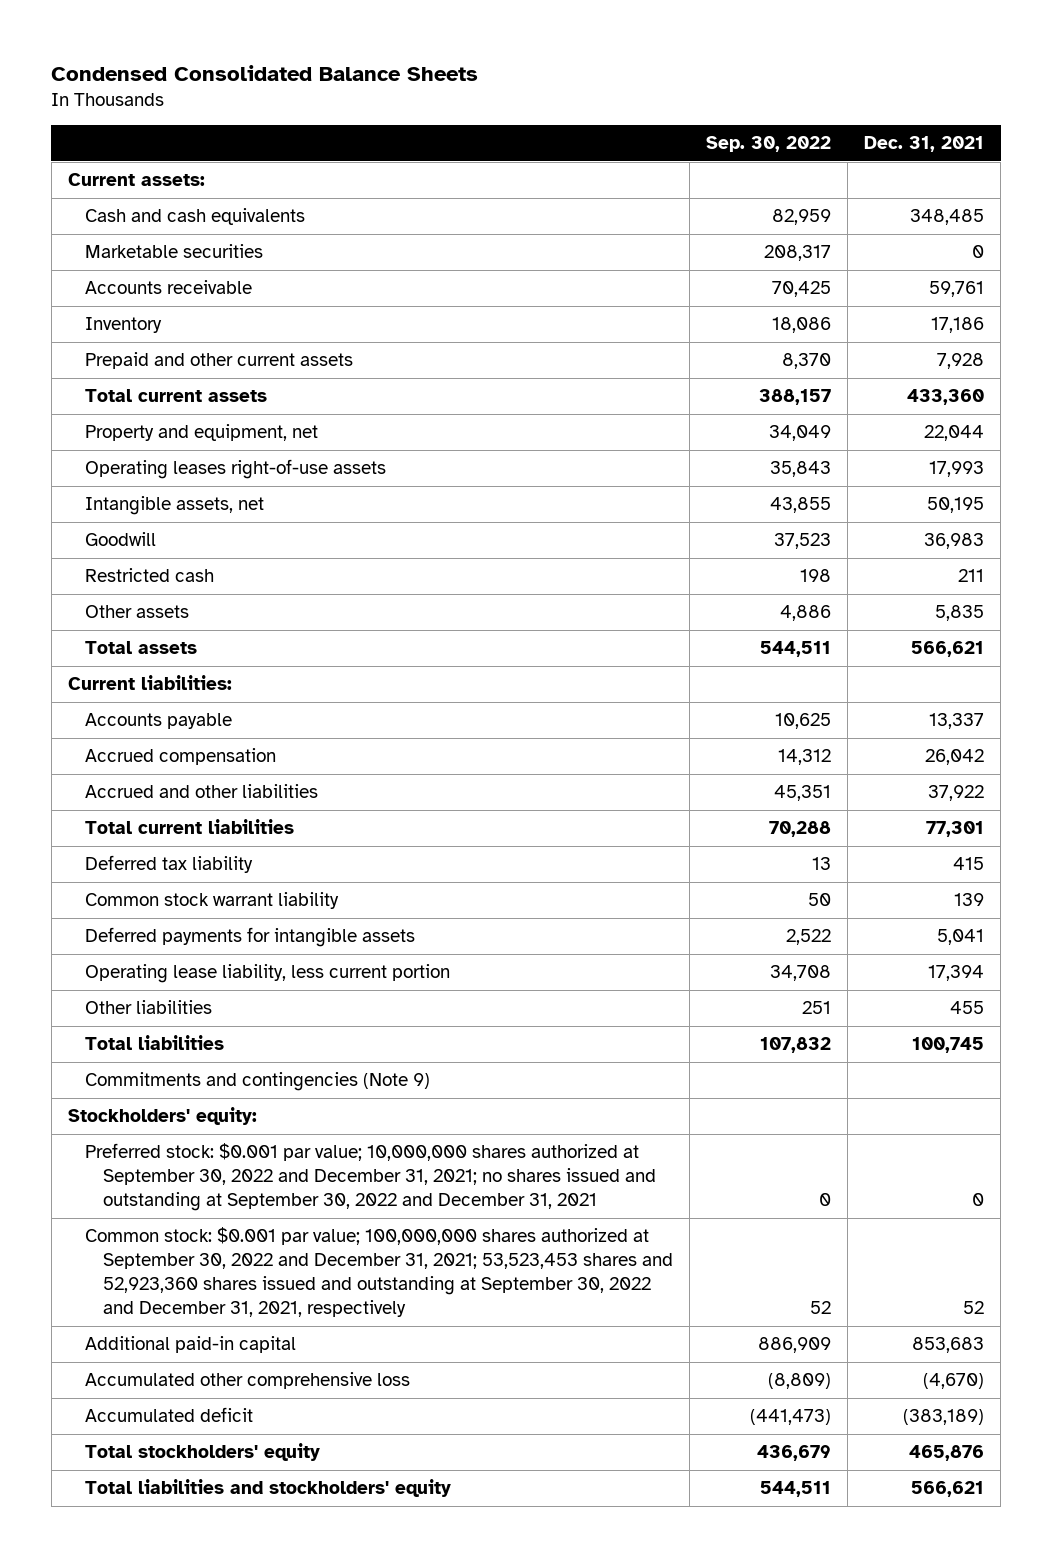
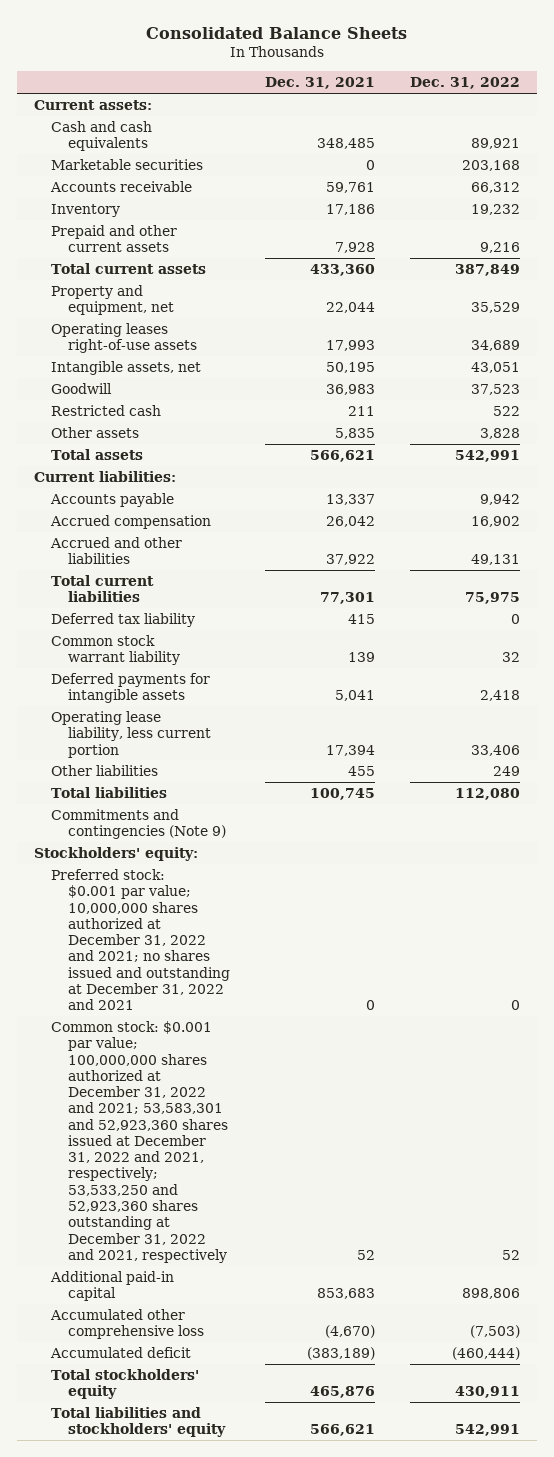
- Condensed Consolidated Balance Sheets
+ Consolidated Balance Sheets
- | Sep. 30, 2022 | Dec. 31, 2021
+ | Dec. 31, 2021 | Dec. 31, 2022
- Preferred stock: $0.001 par value; 10,000,000 shares authorized at September 30, 2022 and December 31, 2021; no shares issued and outstanding at September 30, 2022 and December 31, 2021 | 0 | 0
- Common stock: $0.001 par value; 100,000,000 shares authorized at September 30, 2022 and December 31, 2021; 53,523,453 shares and 52,923,360 shares issued and outstanding at September 30, 2022 and December 31, 2021, respectively | 52 | 52
+ Preferred stock: $0.001 par value; 10,000,000 shares authorized at December 31, 2022 and 2021; no shares issued and outstanding at December 31, 2022 and 2021 | 0 | 0
+ Common stock: $0.001 par value; 100,000,000 shares authorized at December 31, 2022 and 2021; 53,583,301 and 52,923,360 shares issued at December 31, 2022 and 2021, respectively; 53,533,250 and 52,923,360 shares outstanding at December 31, 2022 and 2021, respectively | 52 | 52

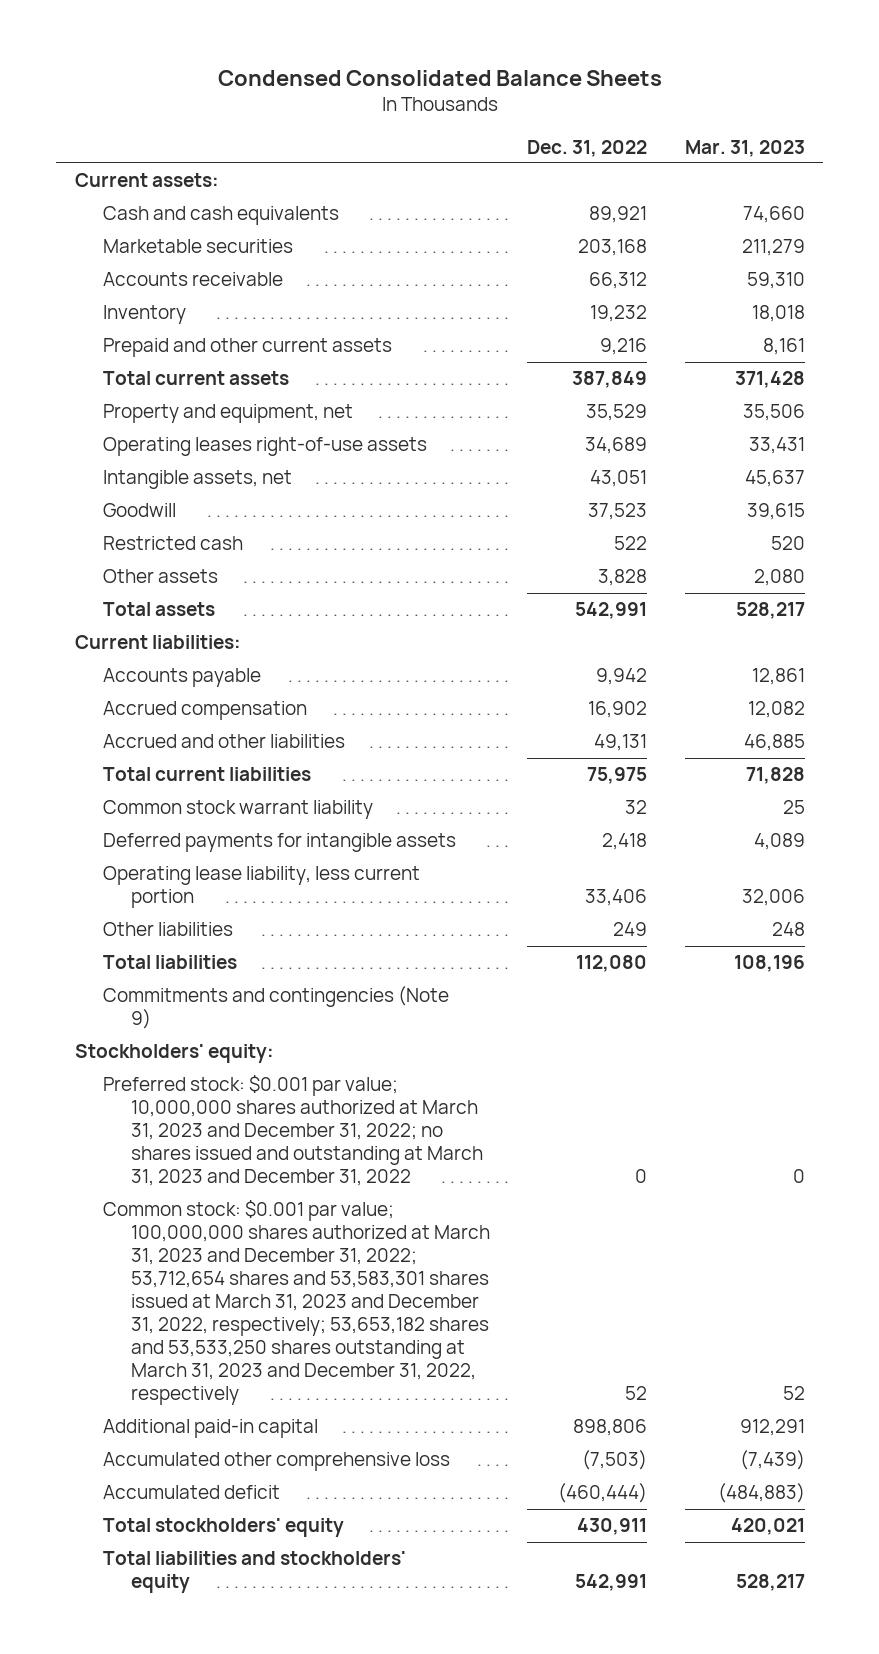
- Consolidated Balance Sheets
+ Condensed Consolidated Balance Sheets
- | Dec. 31, 2021 | Dec. 31, 2022
+ | Dec. 31, 2022 | Mar. 31, 2023
- Deferred tax liability | 415 | 0
- Preferred stock: $0.001 par value; 10,000,000 shares authorized at December 31, 2022 and 2021; no shares issued and outstanding at December 31, 2022 and 2021 | 0 | 0
- Common stock: $0.001 par value; 100,000,000 shares authorized at December 31, 2022 and 2021; 53,583,301 and 52,923,360 shares issued at December 31, 2022 and 2021, respectively; 53,533,250 and 52,923,360 shares outstanding at December 31, 2022 and 2021, respectively | 52 | 52
+ Preferred stock: $0.001 par value; 10,000,000 shares authorized at March 31, 2023 and December 31, 2022; no shares issued and outstanding at March 31, 2023 and December 31, 2022 | 0 | 0
+ Common stock: $0.001 par value; 100,000,000 shares authorized at March 31, 2023 and December 31, 2022; 53,712,654 shares and 53,583,301 shares issued at March 31, 2023 and December 31, 2022, respectively; 53,653,182 shares and 53,533,250 shares outstanding at March 31, 2023 and December 31, 2022, respectively | 52 | 52

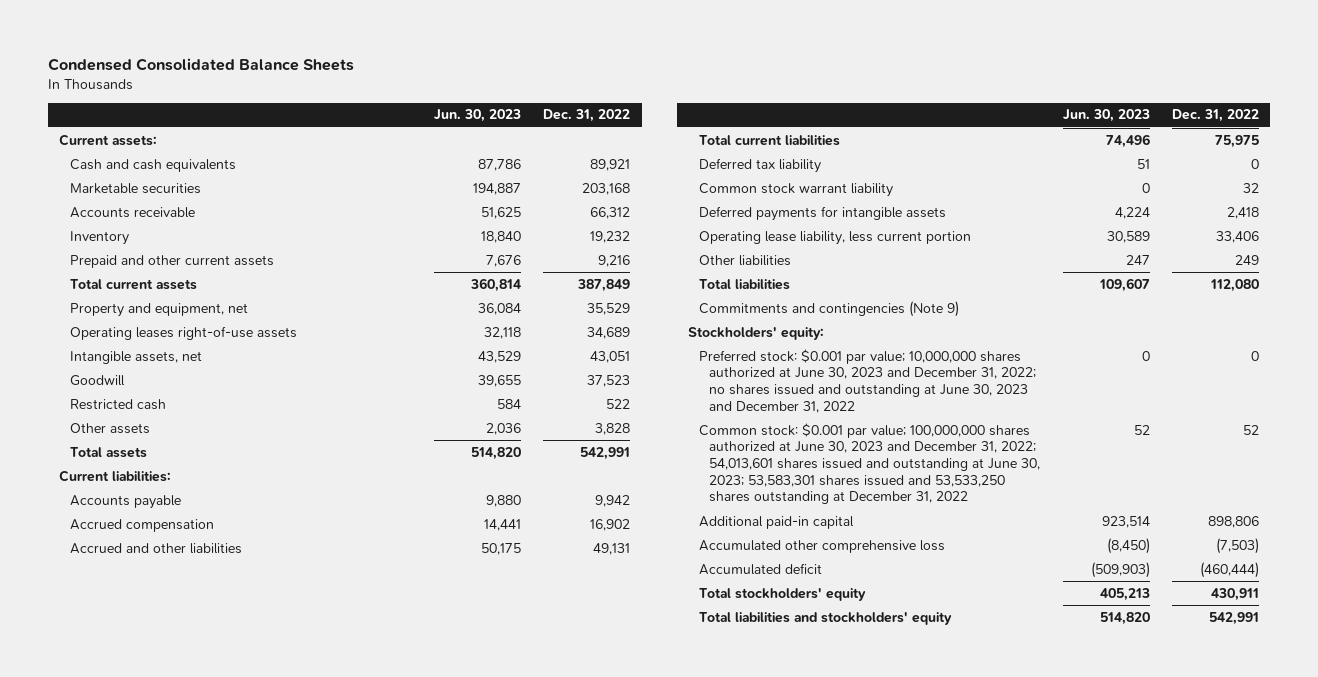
- | Dec. 31, 2022 | Mar. 31, 2023
+ | Jun. 30, 2023 | Dec. 31, 2022
+ Deferred tax liability | 51 | 0
- Preferred stock: $0.001 par value; 10,000,000 shares authorized at March 31, 2023 and December 31, 2022; no shares issued and outstanding at March 31, 2023 and December 31, 2022 | 0 | 0
- Common stock: $0.001 par value; 100,000,000 shares authorized at March 31, 2023 and December 31, 2022; 53,712,654 shares and 53,583,301 shares issued at March 31, 2023 and December 31, 2022, respectively; 53,653,182 shares and 53,533,250 shares outstanding at March 31, 2023 and December 31, 2022, respectively | 52 | 52
+ Preferred stock: $0.001 par value; 10,000,000 shares authorized at June 30, 2023 and December 31, 2022; no shares issued and outstanding at June 30, 2023 and December 31, 2022 | 0 | 0
+ Common stock: $0.001 par value; 100,000,000 shares authorized at June 30, 2023 and December 31, 2022; 54,013,601 shares issued and outstanding at June 30, 2023; 53,583,301 shares issued and 53,533,250 shares outstanding at December 31, 2022 | 52 | 52

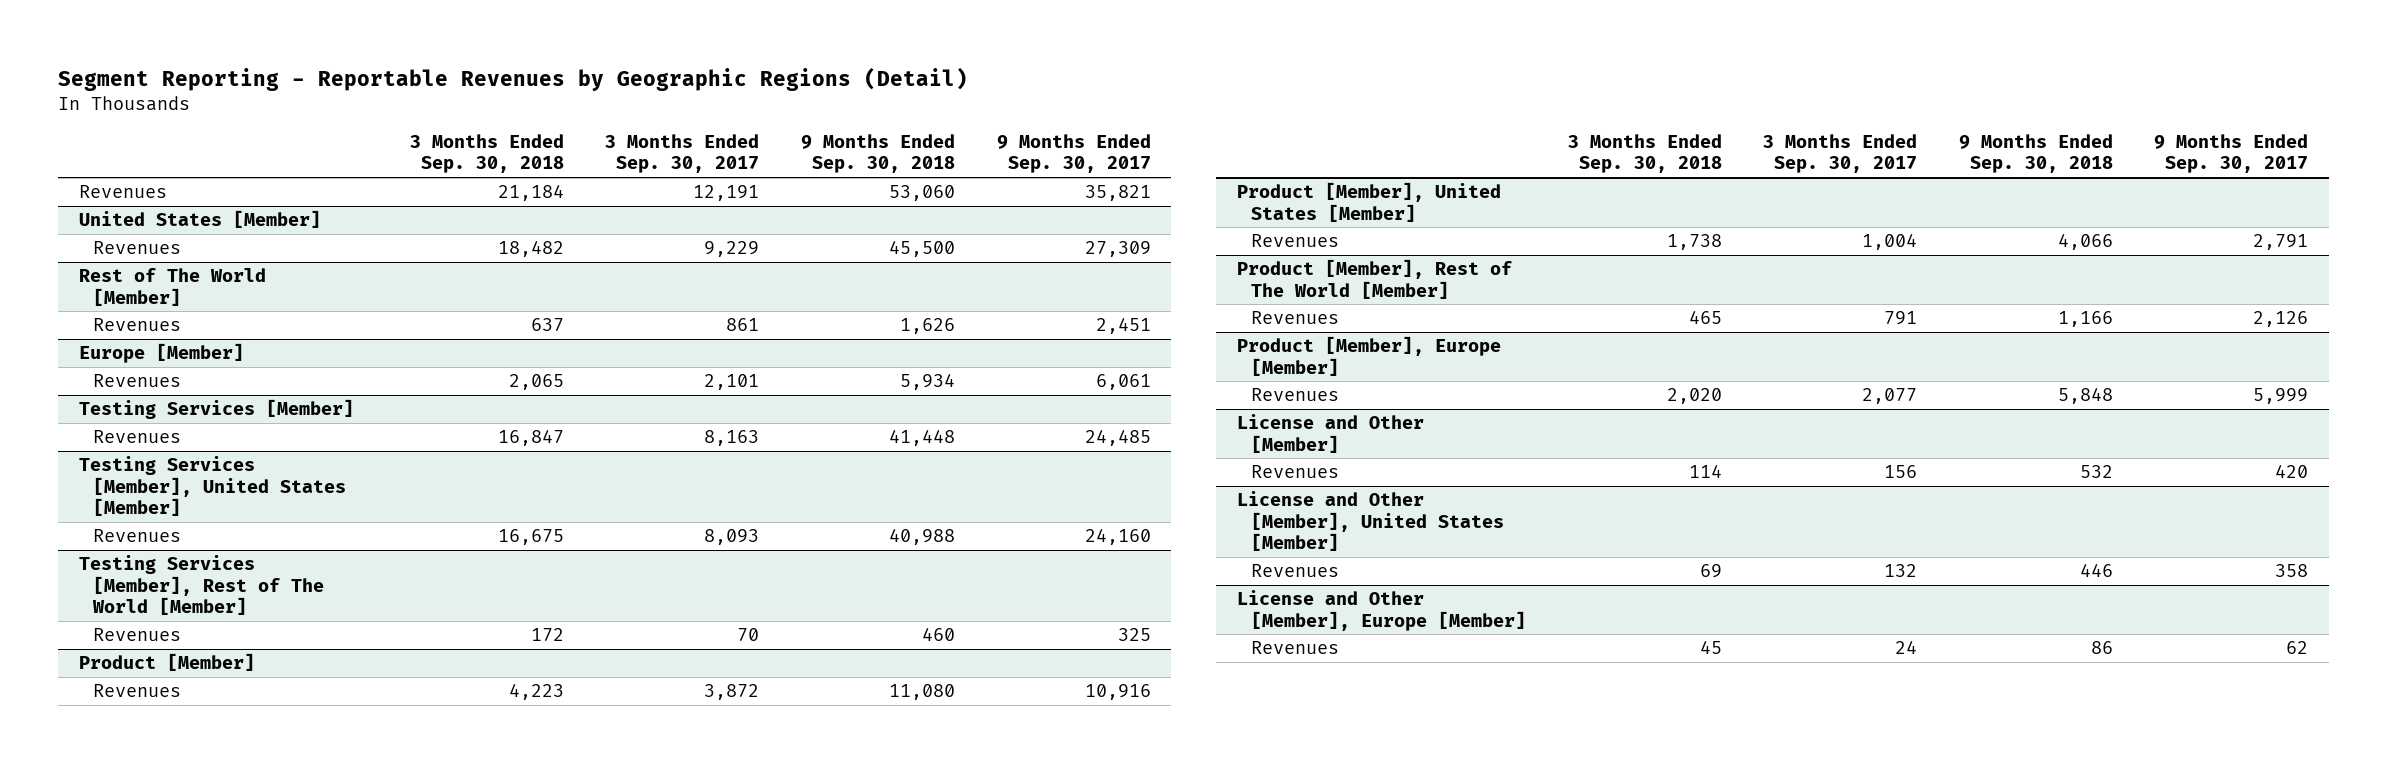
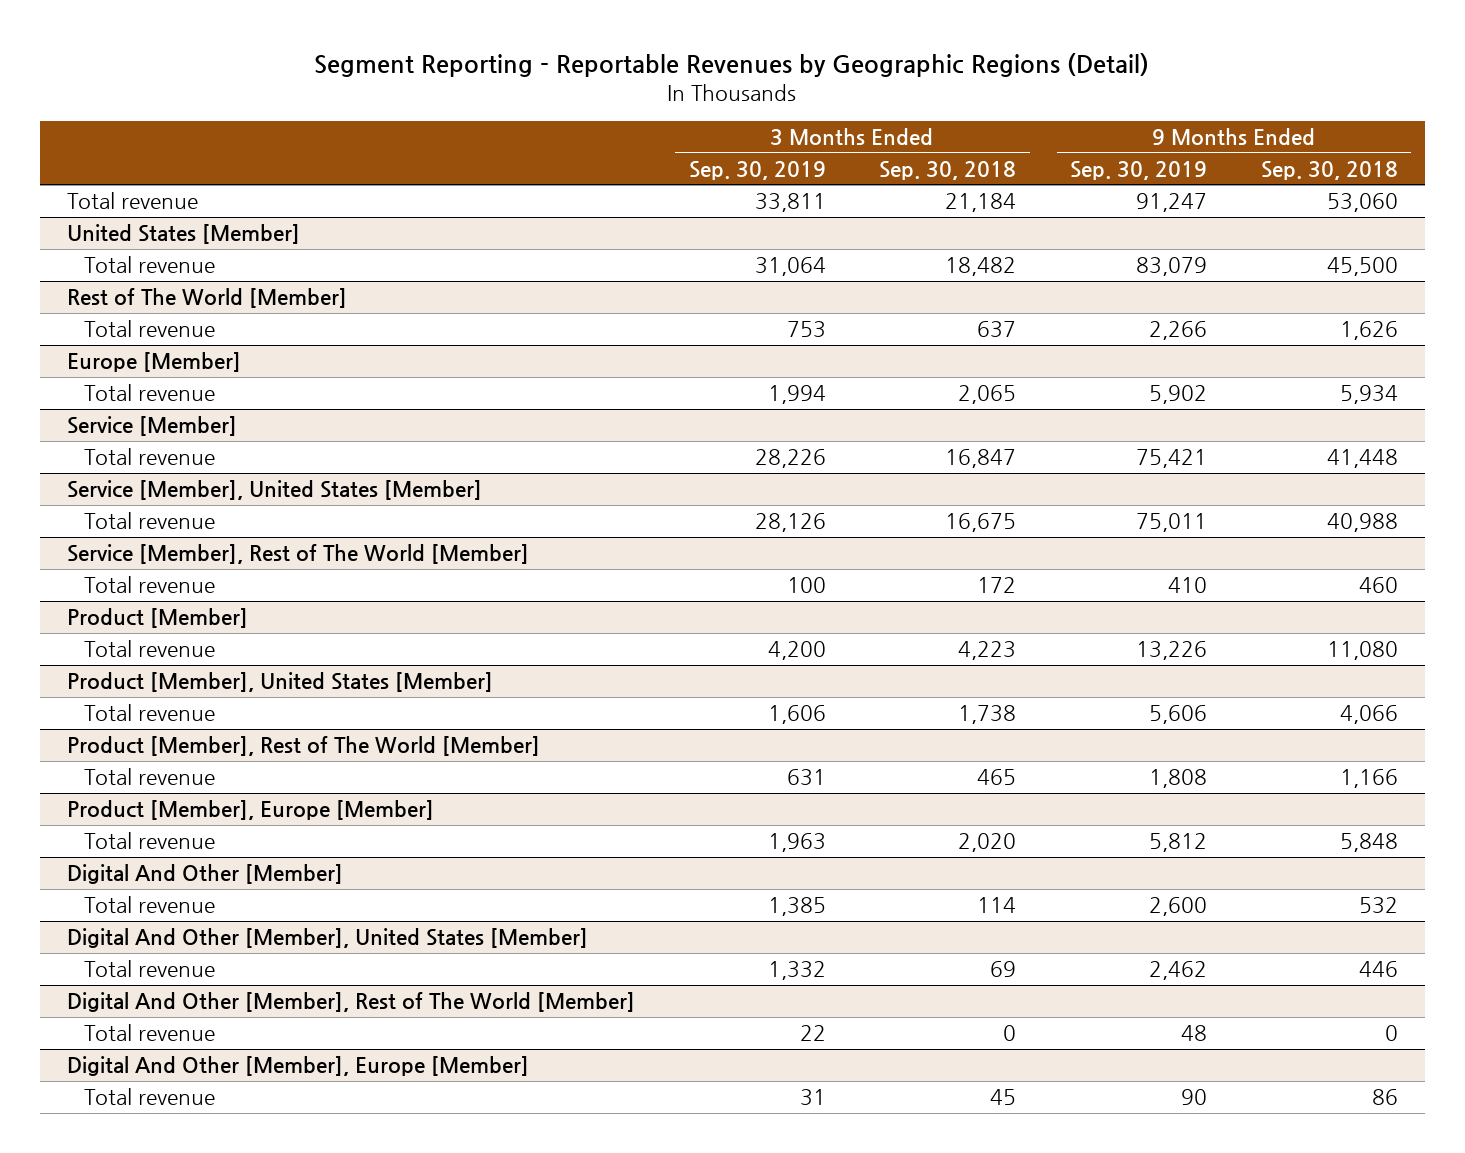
- | 3 Months Ended Sep. 30, 2018 | 3 Months Ended Sep. 30, 2017 | 9 Months Ended Sep. 30, 2018 | 9 Months Ended Sep. 30, 2017
+ | 3 Months Ended Sep. 30, 2019 | 3 Months Ended Sep. 30, 2018 | 9 Months Ended Sep. 30, 2019 | 9 Months Ended Sep. 30, 2018
- Revenues | 21,184 | 12,191 | 53,060 | 35,821
+ Total revenue | 33,811 | 21,184 | 91,247 | 53,060
@ United States [Member]
- Revenues | 18,482 | 9,229 | 45,500 | 27,309
+ Total revenue | 31,064 | 18,482 | 83,079 | 45,500
@ Rest of The World [Member]
- Revenues | 637 | 861 | 1,626 | 2,451
+ Total revenue | 753 | 637 | 2,266 | 1,626
@ Europe [Member]
- Revenues | 2,065 | 2,101 | 5,934 | 6,061
- Testing Services [Member]
- Revenues | 16,847 | 8,163 | 41,448 | 24,485
- Testing Services [Member], United States [Member]
- Revenues | 16,675 | 8,093 | 40,988 | 24,160
- Testing Services [Member], Rest of The World [Member]
- Revenues | 172 | 70 | 460 | 325
@ Europe [Member]
+ Total revenue | 1,994 | 2,065 | 5,902 | 5,934
+ Service [Member]
+ Total revenue | 28,226 | 16,847 | 75,421 | 41,448
+ Service [Member], United States [Member]
+ Total revenue | 28,126 | 16,675 | 75,011 | 40,988
+ Service [Member], Rest of The World [Member]
+ Total revenue | 100 | 172 | 410 | 460
@ Product [Member]
- Revenues | 4,223 | 3,872 | 11,080 | 10,916
+ Total revenue | 4,200 | 4,223 | 13,226 | 11,080
@ Product [Member], United States [Member]
- Revenues | 1,738 | 1,004 | 4,066 | 2,791
+ Total revenue | 1,606 | 1,738 | 5,606 | 4,066
@ Product [Member], Rest of The World [Member]
- Revenues | 465 | 791 | 1,166 | 2,126
+ Total revenue | 631 | 465 | 1,808 | 1,166
@ Product [Member], Europe [Member]
- Revenues | 2,020 | 2,077 | 5,848 | 5,999
- License and Other [Member]
- Revenues | 114 | 156 | 532 | 420
- License and Other [Member], United States [Member]
- Revenues | 69 | 132 | 446 | 358
- License and Other [Member], Europe [Member]
- Revenues | 45 | 24 | 86 | 62
@ Product [Member], Europe [Member]
+ Total revenue | 1,963 | 2,020 | 5,812 | 5,848
+ Digital And Other [Member]
+ Total revenue | 1,385 | 114 | 2,600 | 532
+ Digital And Other [Member], United States [Member]
+ Total revenue | 1,332 | 69 | 2,462 | 446
+ Digital And Other [Member], Rest of The World [Member]
+ Total revenue | 22 | 0 | 48 | 0
+ Digital And Other [Member], Europe [Member]
+ Total revenue | 31 | 45 | 90 | 86

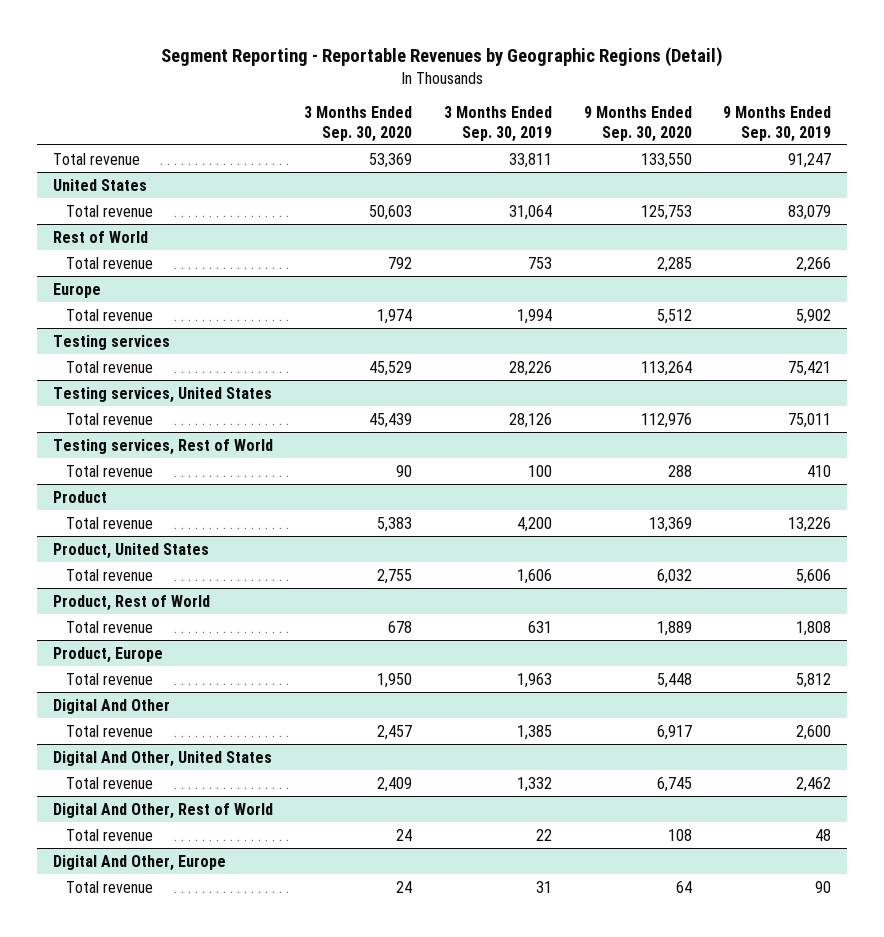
- | 3 Months Ended Sep. 30, 2019 | 3 Months Ended Sep. 30, 2018 | 9 Months Ended Sep. 30, 2019 | 9 Months Ended Sep. 30, 2018
+ | 3 Months Ended Sep. 30, 2020 | 3 Months Ended Sep. 30, 2019 | 9 Months Ended Sep. 30, 2020 | 9 Months Ended Sep. 30, 2019
- United States [Member]
+ United States
- Rest of The World [Member]
+ Rest of World
- Europe [Member]
+ Europe
- Service [Member]
+ Testing services
- Service [Member], United States [Member]
+ Testing services, United States
- Service [Member], Rest of The World [Member]
+ Testing services, Rest of World
- Product [Member]
+ Product
- Product [Member], United States [Member]
+ Product, United States
- Product [Member], Rest of The World [Member]
+ Product, Rest of World
- Product [Member], Europe [Member]
+ Product, Europe
- Digital And Other [Member]
+ Digital And Other
- Digital And Other [Member], United States [Member]
+ Digital And Other, United States
- Digital And Other [Member], Rest of The World [Member]
+ Digital And Other, Rest of World
- Digital And Other [Member], Europe [Member]
+ Digital And Other, Europe

